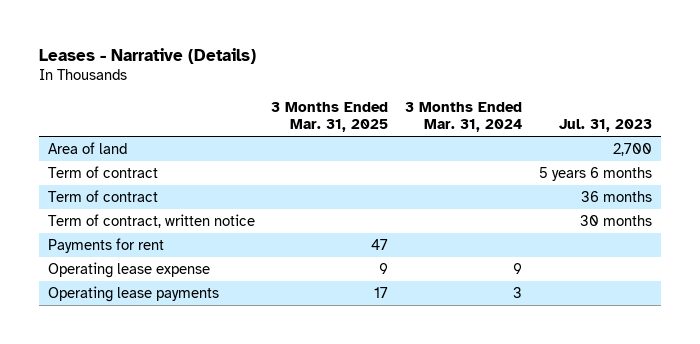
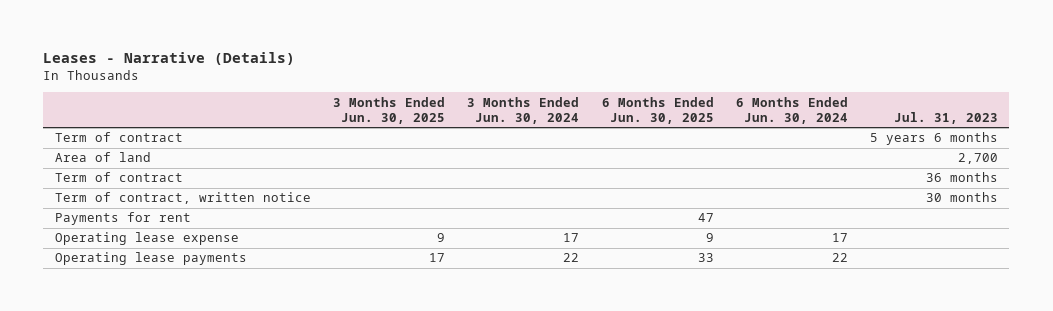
- | 3 Months Ended Mar. 31, 2025 | 3 Months Ended Mar. 31, 2024 | Jul. 31, 2023
+ | 3 Months Ended Jun. 30, 2025 | 3 Months Ended Jun. 30, 2024 | 6 Months Ended Jun. 30, 2025 | 6 Months Ended Jun. 30, 2024 | Jul. 31, 2023
moved down: Area of land | | | | | 2,700

